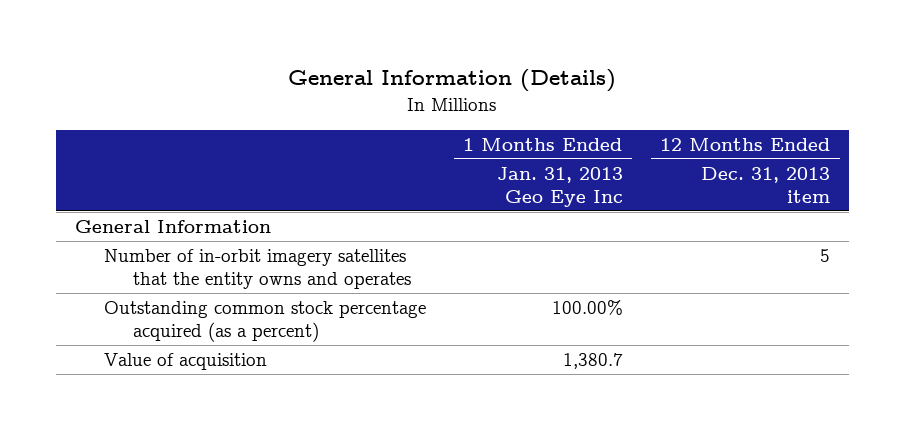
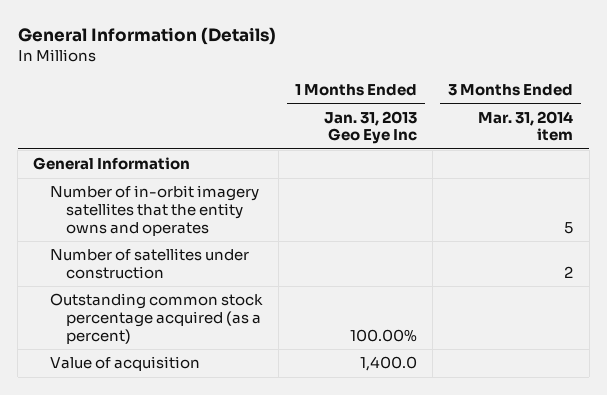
- | 1 Months Ended Jan. 31, 2013 Geo Eye Inc | 12 Months Ended Dec. 31, 2013 item
+ | 1 Months Ended Jan. 31, 2013 Geo Eye Inc | 3 Months Ended Mar. 31, 2014 item
+ Number of satellites under construction | | 2
- Value of acquisition | 1,380.7 |
+ Value of acquisition | 1,400.0 |

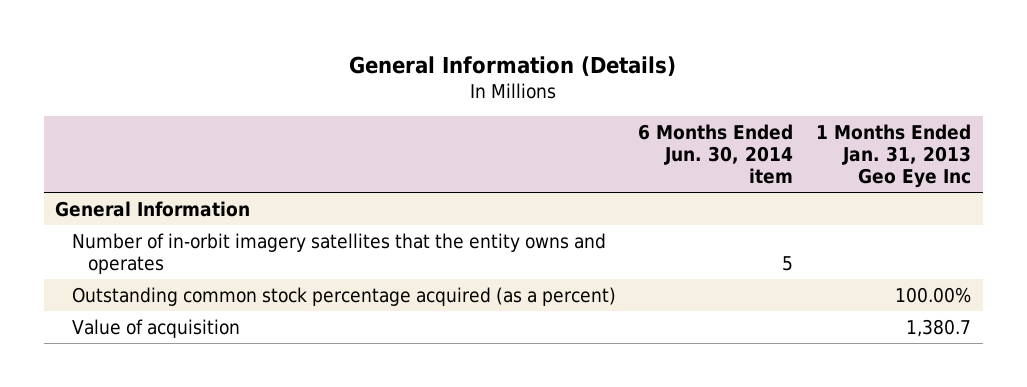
- | 1 Months Ended Jan. 31, 2013 Geo Eye Inc | 3 Months Ended Mar. 31, 2014 item
+ | 6 Months Ended Jun. 30, 2014 item | 1 Months Ended Jan. 31, 2013 Geo Eye Inc
- Number of satellites under construction | | 2
- Value of acquisition | 1,400.0 |
+ Value of acquisition | | 1,380.7

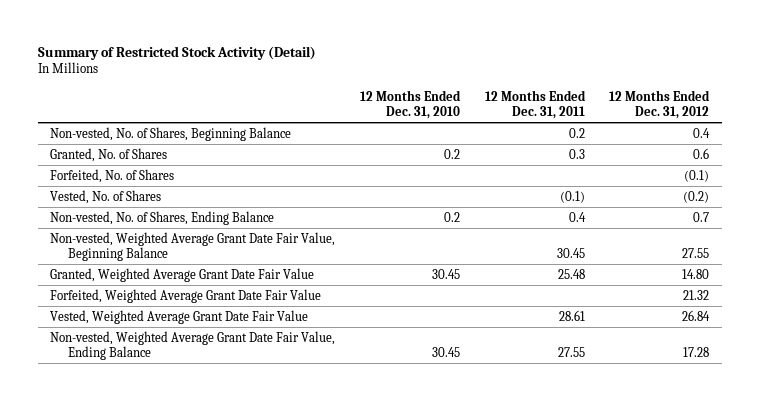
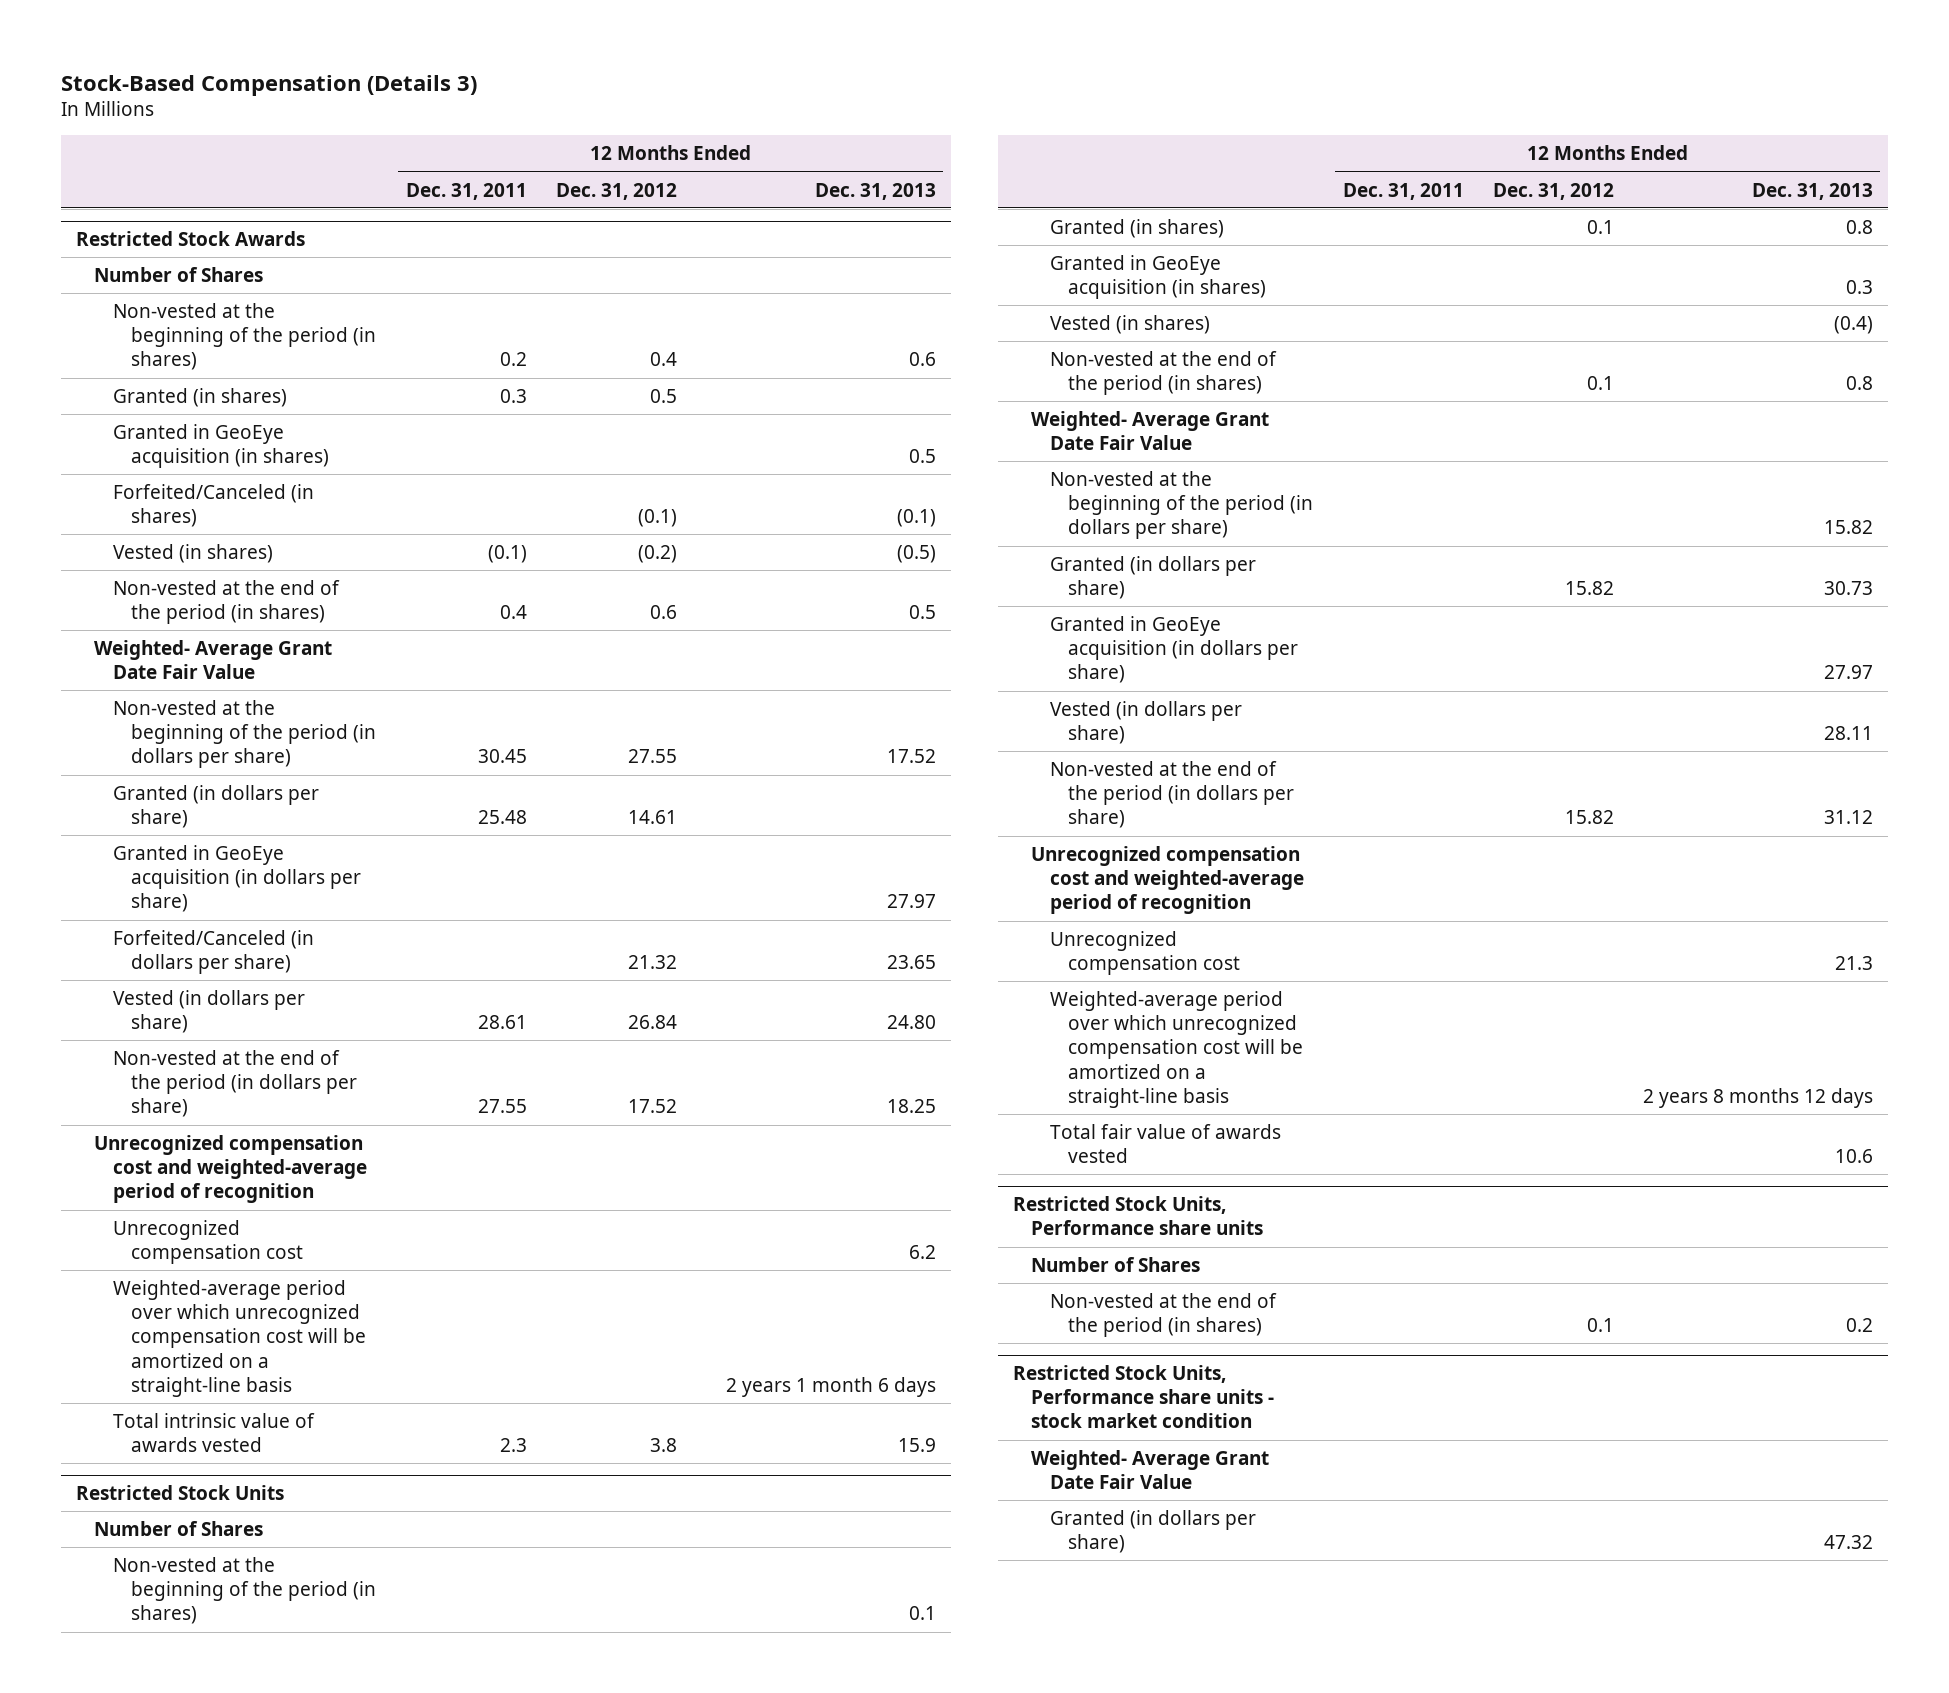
- Summary of Restricted Stock Activity (Detail)
+ Stock-Based Compensation (Details 3)
- | 12 Months Ended Dec. 31, 2010 | 12 Months Ended Dec. 31, 2011 | 12 Months Ended Dec. 31, 2012
+ | 12 Months Ended Dec. 31, 2011 | 12 Months Ended Dec. 31, 2012 | 12 Months Ended Dec. 31, 2013
- Non-vested, No. of Shares, Beginning Balance | | 0.2 | 0.4
- Granted, No. of Shares | 0.2 | 0.3 | 0.6
- Forfeited, No. of Shares | | | (0.1)
- Vested, No. of Shares | | (0.1) | (0.2)
- Non-vested, No. of Shares, Ending Balance | 0.2 | 0.4 | 0.7
- Non-vested, Weighted Average Grant Date Fair Value, Beginning Balance | | 30.45 | 27.55
- Granted, Weighted Average Grant Date Fair Value | 30.45 | 25.48 | 14.80
- Forfeited, Weighted Average Grant Date Fair Value | | | 21.32
- Vested, Weighted Average Grant Date Fair Value | | 28.61 | 26.84
- Non-vested, Weighted Average Grant Date Fair Value, Ending Balance | 30.45 | 27.55 | 17.28
+ Restricted Stock Awards
+ Number of Shares
+ Non-vested at the beginning of the period (in shares) | 0.2 | 0.4 | 0.6
+ Granted (in shares) | 0.3 | 0.5 |
+ Granted in GeoEye acquisition (in shares) | | | 0.5
+ Forfeited/Canceled (in shares) | | (0.1) | (0.1)
+ Vested (in shares) | (0.1) | (0.2) | (0.5)
+ Non-vested at the end of the period (in shares) | 0.4 | 0.6 | 0.5
+ Weighted- Average Grant Date Fair Value
+ Non-vested at the beginning of the period (in dollars per share) | 30.45 | 27.55 | 17.52
+ Granted (in dollars per share) | 25.48 | 14.61 |
+ Granted in GeoEye acquisition (in dollars per share) | | | 27.97
+ Forfeited/Canceled (in dollars per share) | | 21.32 | 23.65
+ Vested (in dollars per share) | 28.61 | 26.84 | 24.80
+ Non-vested at the end of the period (in dollars per share) | 27.55 | 17.52 | 18.25
+ Unrecognized compensation cost and weighted-average period of recognition
+ Unrecognized compensation cost | | | 6.2
+ Weighted-average period over which unrecognized compensation cost will be amortized on a straight-line basis | | | 2 years 1 month 6 days
+ Total intrinsic value of awards vested | 2.3 | 3.8 | 15.9
+ Restricted Stock Units
+ Number of Shares
+ Non-vested at the beginning of the period (in shares) | | | 0.1
+ Granted (in shares) | | 0.1 | 0.8
+ Granted in GeoEye acquisition (in shares) | | | 0.3
+ Vested (in shares) | | | (0.4)
+ Non-vested at the end of the period (in shares) | | 0.1 | 0.8
+ Weighted- Average Grant Date Fair Value
+ Non-vested at the beginning of the period (in dollars per share) | | | 15.82
+ Granted (in dollars per share) | | 15.82 | 30.73
+ Granted in GeoEye acquisition (in dollars per share) | | | 27.97
+ Vested (in dollars per share) | | | 28.11
+ Non-vested at the end of the period (in dollars per share) | | 15.82 | 31.12
+ Unrecognized compensation cost and weighted-average period of recognition
+ Unrecognized compensation cost | | | 21.3
+ Weighted-average period over which unrecognized compensation cost will be amortized on a straight-line basis | | | 2 years 8 months 12 days
+ Total fair value of awards vested | | | 10.6
+ Restricted Stock Units, Performance share units
+ Number of Shares
+ Non-vested at the end of the period (in shares) | | 0.1 | 0.2
+ Restricted Stock Units, Performance share units - stock market condition
+ Weighted- Average Grant Date Fair Value
+ Granted (in dollars per share) | | | 47.32

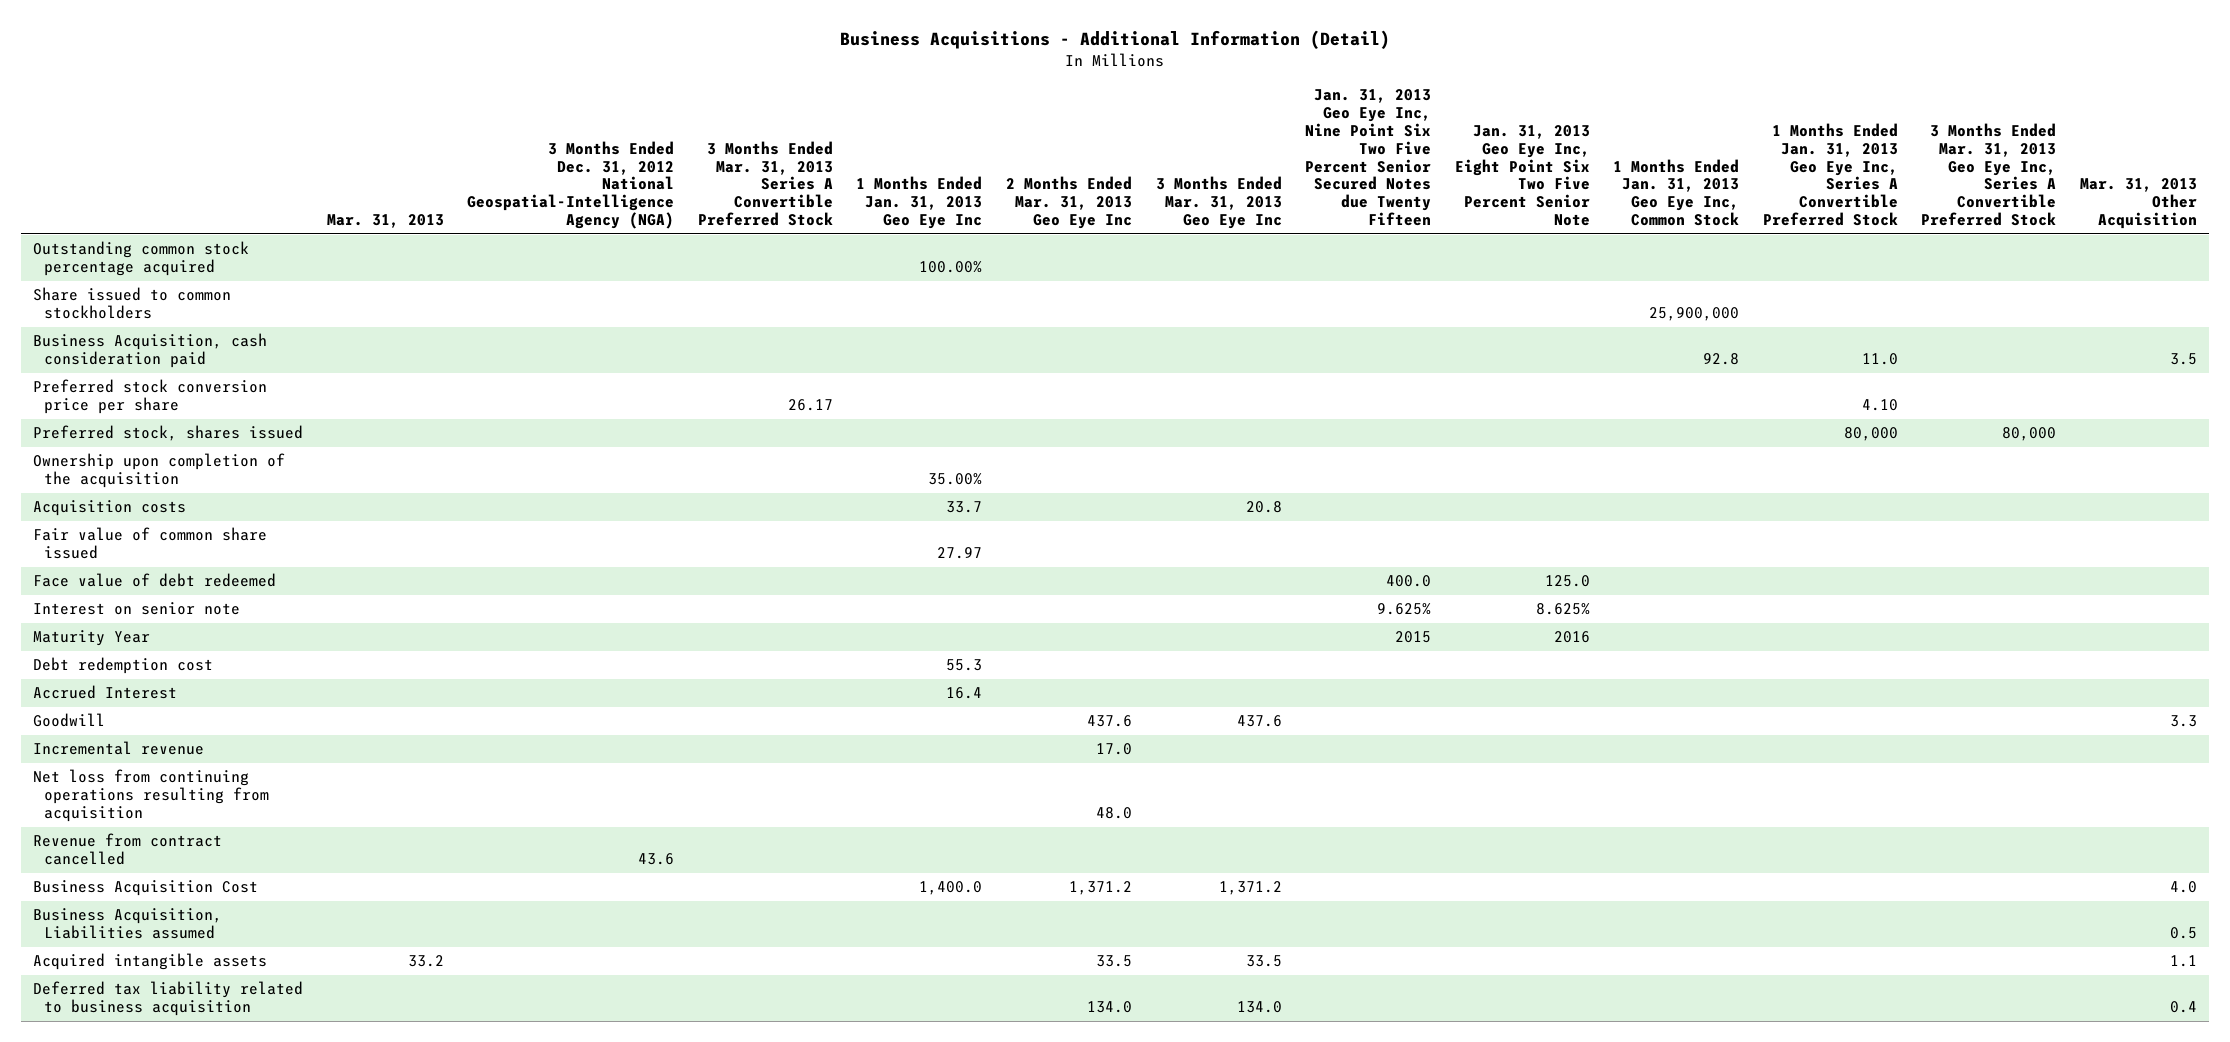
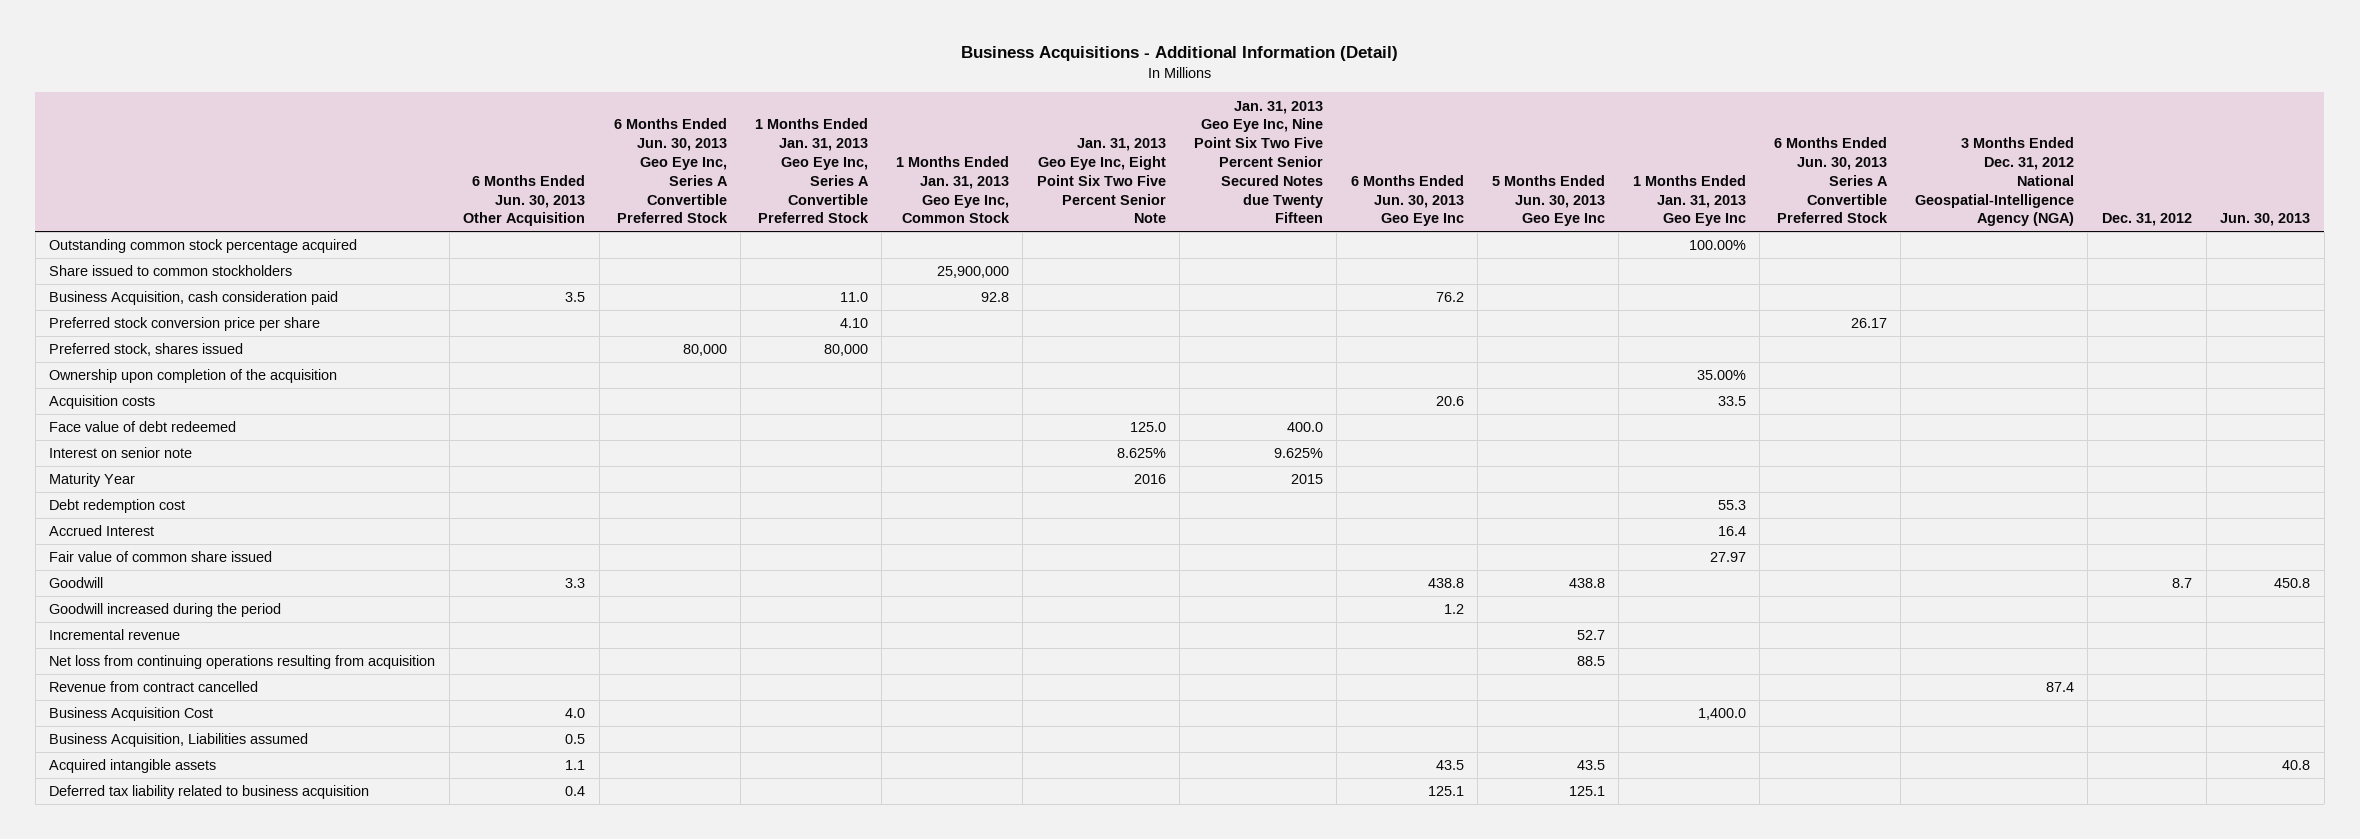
- | Mar. 31, 2013 | 3 Months Ended Dec. 31, 2012 National Geospatial-Intelligence Agency (NGA) | 3 Months Ended Mar. 31, 2013 Series A Convertible Preferred Stock | 1 Months Ended Jan. 31, 2013 Geo Eye Inc | 2 Months Ended Mar. 31, 2013 Geo Eye Inc | 3 Months Ended Mar. 31, 2013 Geo Eye Inc | Jan. 31, 2013 Geo Eye Inc, Nine Point Six Two Five Percent Senior Secured Notes due Twenty Fifteen | Jan. 31, 2013 Geo Eye Inc, Eight Point Six Two Five Percent Senior Note | 1 Months Ended Jan. 31, 2013 Geo Eye Inc, Common Stock | 1 Months Ended Jan. 31, 2013 Geo Eye Inc, Series A Convertible Preferred Stock | 3 Months Ended Mar. 31, 2013 Geo Eye Inc, Series A Convertible Preferred Stock | Mar. 31, 2013 Other Acquisition
+ | 6 Months Ended Jun. 30, 2013 Other Acquisition | 6 Months Ended Jun. 30, 2013 Geo Eye Inc, Series A Convertible Preferred Stock | 1 Months Ended Jan. 31, 2013 Geo Eye Inc, Series A Convertible Preferred Stock | 1 Months Ended Jan. 31, 2013 Geo Eye Inc, Common Stock | Jan. 31, 2013 Geo Eye Inc, Eight Point Six Two Five Percent Senior Note | Jan. 31, 2013 Geo Eye Inc, Nine Point Six Two Five Percent Senior Secured Notes due Twenty Fifteen | 6 Months Ended Jun. 30, 2013 Geo Eye Inc | 5 Months Ended Jun. 30, 2013 Geo Eye Inc | 1 Months Ended Jan. 31, 2013 Geo Eye Inc | 6 Months Ended Jun. 30, 2013 Series A Convertible Preferred Stock | 3 Months Ended Dec. 31, 2012 National Geospatial-Intelligence Agency (NGA) | Dec. 31, 2012 | Jun. 30, 2013
- Acquisition costs | | | | 33.7 | | 20.8 | | | | | |
+ Acquisition costs | | | | | | | 20.6 | | 33.5 | | | |
moved down: Fair value of common share issued | | | | | | | | | 27.97 | | | |
+ Goodwill increased during the period | | | | | | | 1.2 | | | | | |
- Revenue from contract cancelled | | 43.6 | | | | | | | | | |
+ Revenue from contract cancelled | | | | | | | | | | | 87.4 | |

